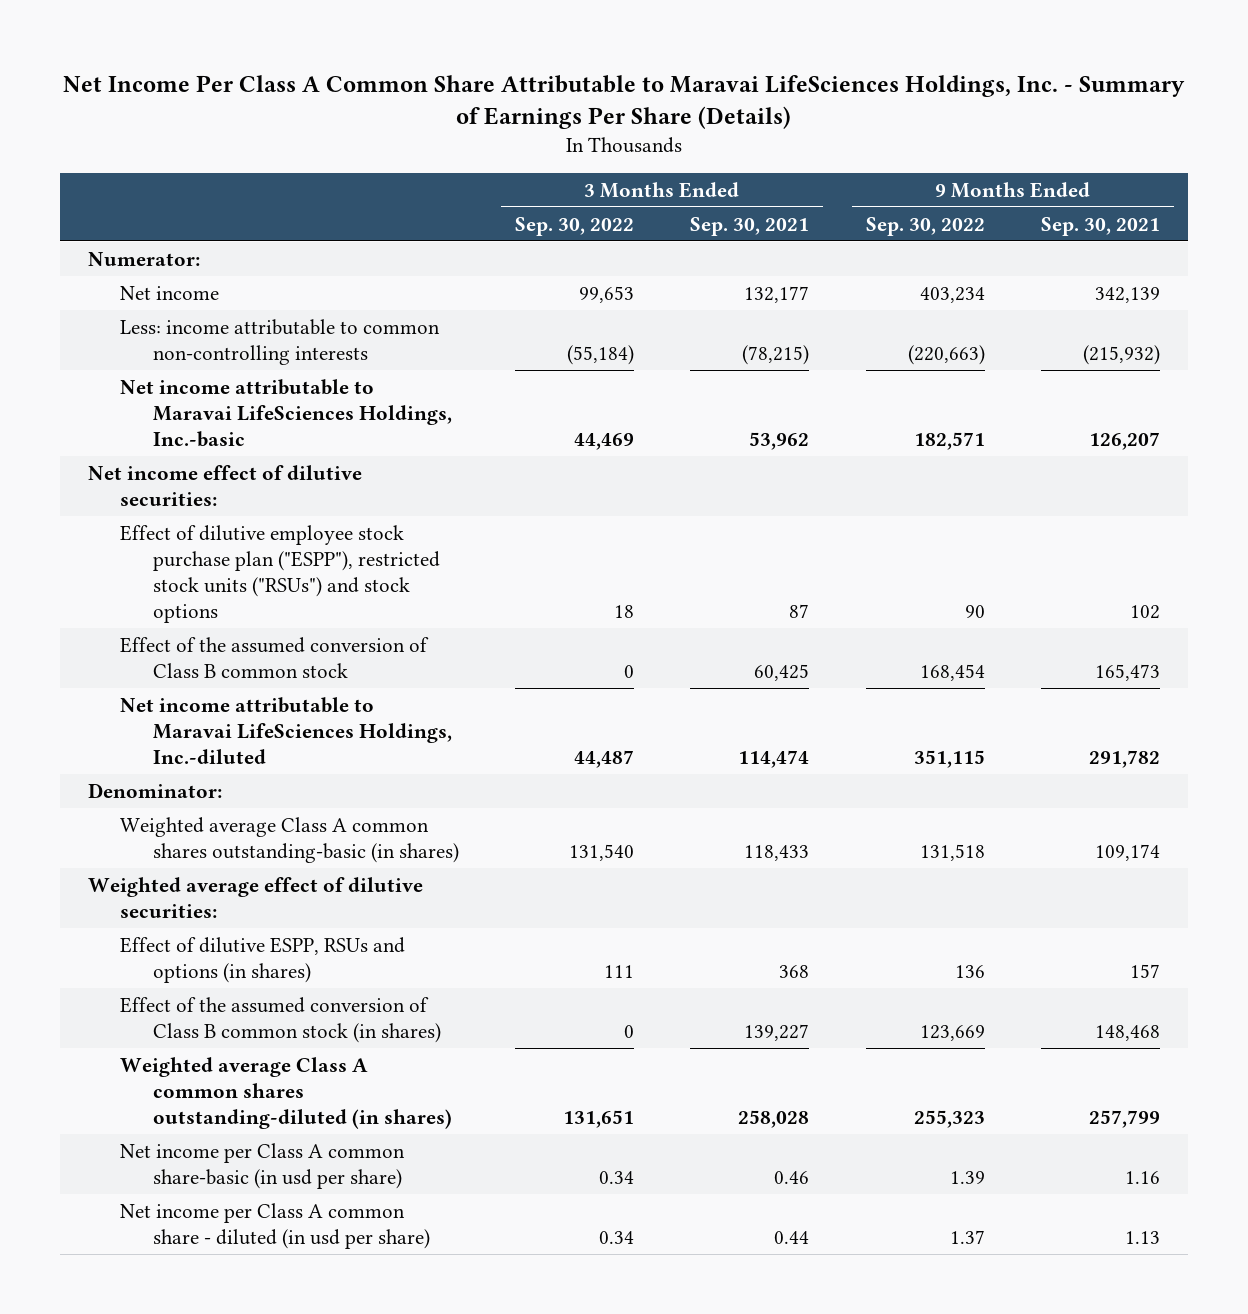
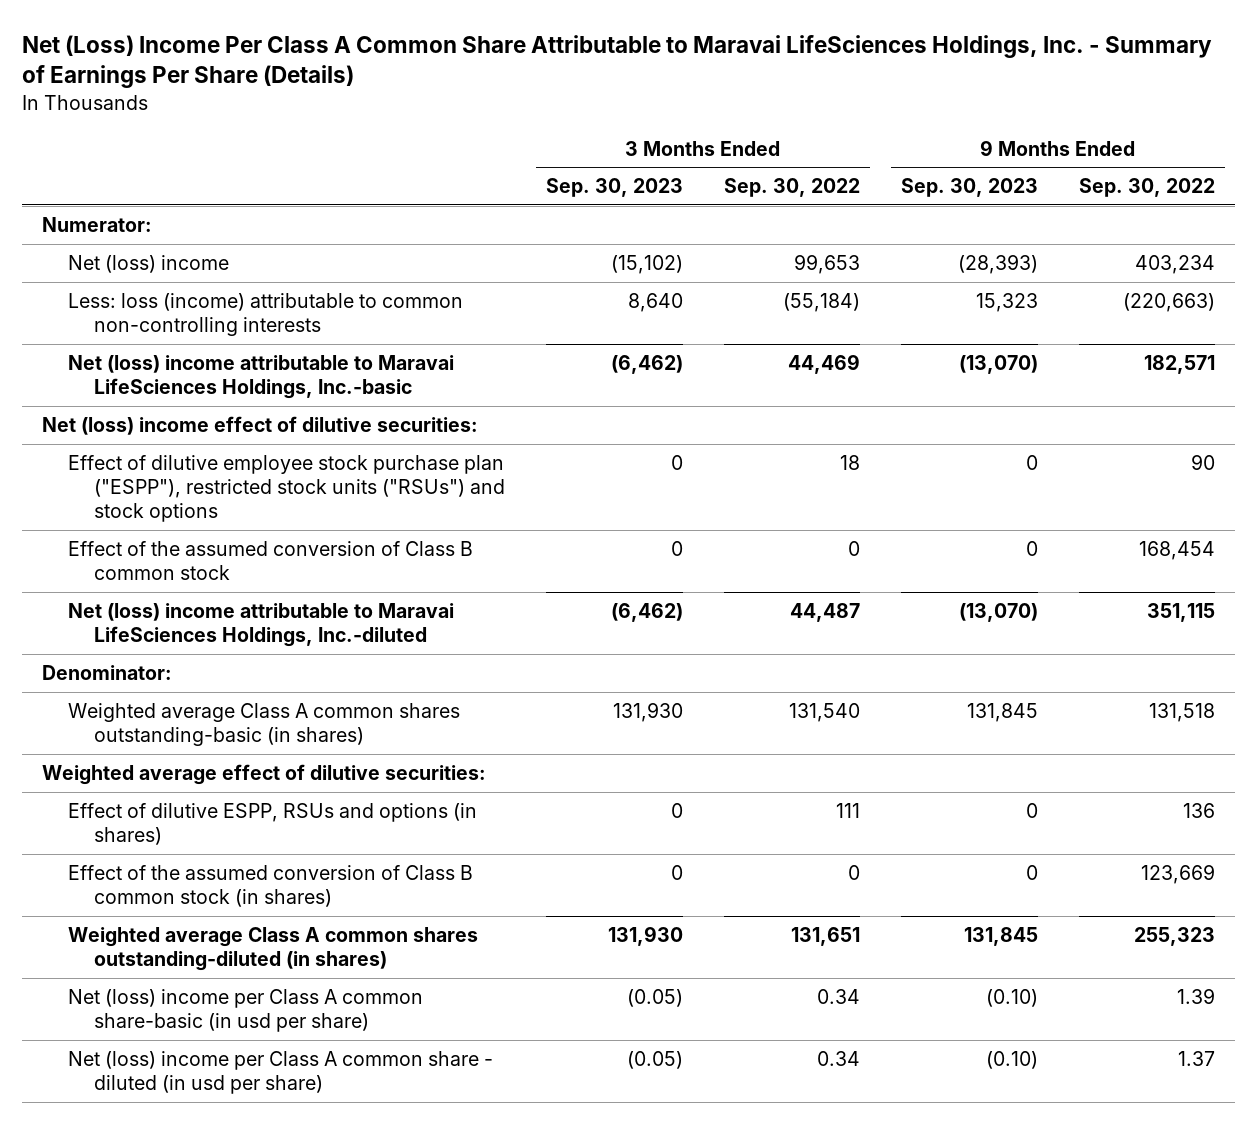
- Net Income Per Class A Common Share Attributable to Maravai LifeSciences Holdings, Inc. - Summary of Earnings Per Share (Details)
+ Net (Loss) Income Per Class A Common Share Attributable to Maravai LifeSciences Holdings, Inc. - Summary of Earnings Per Share (Details)
- | 3 Months Ended Sep. 30, 2022 | 3 Months Ended Sep. 30, 2021 | 9 Months Ended Sep. 30, 2022 | 9 Months Ended Sep. 30, 2021
+ | 3 Months Ended Sep. 30, 2023 | 3 Months Ended Sep. 30, 2022 | 9 Months Ended Sep. 30, 2023 | 9 Months Ended Sep. 30, 2022
- Net income | 99,653 | 132,177 | 403,234 | 342,139
- Less: income attributable to common non-controlling interests | (55,184) | (78,215) | (220,663) | (215,932)
- Net income attributable to Maravai LifeSciences Holdings, Inc.-basic | 44,469 | 53,962 | 182,571 | 126,207
- Net income effect of dilutive securities:
+ Net (loss) income | (15,102) | 99,653 | (28,393) | 403,234
+ Less: loss (income) attributable to common non-controlling interests | 8,640 | (55,184) | 15,323 | (220,663)
+ Net (loss) income attributable to Maravai LifeSciences Holdings, Inc.-basic | (6,462) | 44,469 | (13,070) | 182,571
+ Net (loss) income effect of dilutive securities:
- Net income attributable to Maravai LifeSciences Holdings, Inc.-diluted | 44,487 | 114,474 | 351,115 | 291,782
+ Net (loss) income attributable to Maravai LifeSciences Holdings, Inc.-diluted | (6,462) | 44,487 | (13,070) | 351,115
- Net income per Class A common share-basic (in usd per share) | 0.34 | 0.46 | 1.39 | 1.16
- Net income per Class A common share - diluted (in usd per share) | 0.34 | 0.44 | 1.37 | 1.13
+ Net (loss) income per Class A common share-basic (in usd per share) | (0.05) | 0.34 | (0.10) | 1.39
+ Net (loss) income per Class A common share - diluted (in usd per share) | (0.05) | 0.34 | (0.10) | 1.37

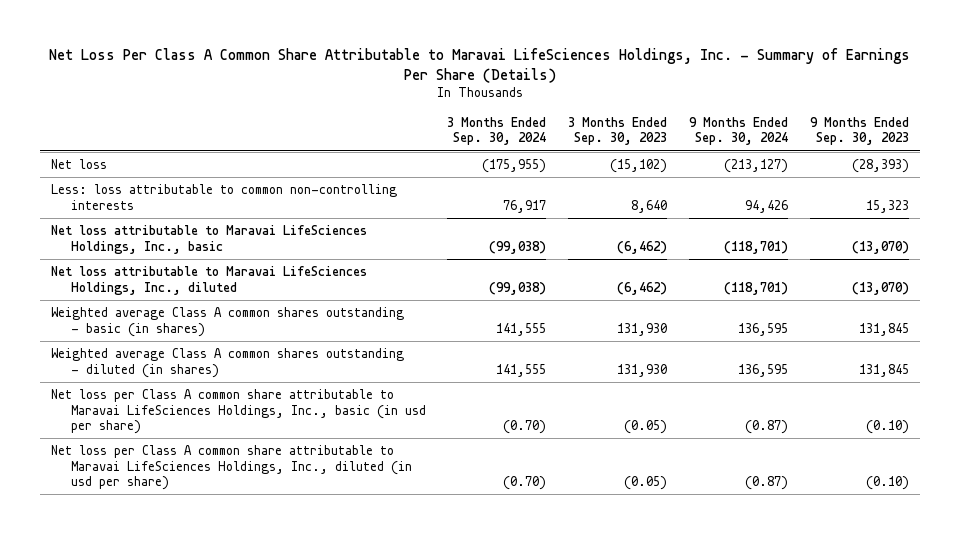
- Net (Loss) Income Per Class A Common Share Attributable to Maravai LifeSciences Holdings, Inc. - Summary of Earnings Per Share (Details)
+ Net Loss Per Class A Common Share Attributable to Maravai LifeSciences Holdings, Inc. - Summary of Earnings Per Share (Details)
- | 3 Months Ended Sep. 30, 2023 | 3 Months Ended Sep. 30, 2022 | 9 Months Ended Sep. 30, 2023 | 9 Months Ended Sep. 30, 2022
+ | 3 Months Ended Sep. 30, 2024 | 3 Months Ended Sep. 30, 2023 | 9 Months Ended Sep. 30, 2024 | 9 Months Ended Sep. 30, 2023
- Numerator:
- Net (loss) income | (15,102) | 99,653 | (28,393) | 403,234
- Less: loss (income) attributable to common non-controlling interests | 8,640 | (55,184) | 15,323 | (220,663)
- Net (loss) income attributable to Maravai LifeSciences Holdings, Inc.-basic | (6,462) | 44,469 | (13,070) | 182,571
- Net (loss) income effect of dilutive securities:
- Effect of dilutive employee stock purchase plan ("ESPP"), restricted stock units ("RSUs") and stock options | 0 | 18 | 0 | 90
- Effect of the assumed conversion of Class B common stock | 0 | 0 | 0 | 168,454
- Net (loss) income attributable to Maravai LifeSciences Holdings, Inc.-diluted | (6,462) | 44,487 | (13,070) | 351,115
- Denominator:
- Weighted average Class A common shares outstanding-basic (in shares) | 131,930 | 131,540 | 131,845 | 131,518
- Weighted average effect of dilutive securities:
- Effect of dilutive ESPP, RSUs and options (in shares) | 0 | 111 | 0 | 136
- Effect of the assumed conversion of Class B common stock (in shares) | 0 | 0 | 0 | 123,669
- Weighted average Class A common shares outstanding-diluted (in shares) | 131,930 | 131,651 | 131,845 | 255,323
- Net (loss) income per Class A common share-basic (in usd per share) | (0.05) | 0.34 | (0.10) | 1.39
- Net (loss) income per Class A common share - diluted (in usd per share) | (0.05) | 0.34 | (0.10) | 1.37
+ Net loss | (175,955) | (15,102) | (213,127) | (28,393)
+ Less: loss attributable to common non-controlling interests | 76,917 | 8,640 | 94,426 | 15,323
+ Net loss attributable to Maravai LifeSciences Holdings, Inc., basic | (99,038) | (6,462) | (118,701) | (13,070)
+ Net loss attributable to Maravai LifeSciences Holdings, Inc., diluted | (99,038) | (6,462) | (118,701) | (13,070)
+ Weighted average Class A common shares outstanding - basic (in shares) | 141,555 | 131,930 | 136,595 | 131,845
+ Weighted average Class A common shares outstanding - diluted (in shares) | 141,555 | 131,930 | 136,595 | 131,845
+ Net loss per Class A common share attributable to Maravai LifeSciences Holdings, Inc., basic (in usd per share) | (0.70) | (0.05) | (0.87) | (0.10)
+ Net loss per Class A common share attributable to Maravai LifeSciences Holdings, Inc., diluted (in usd per share) | (0.70) | (0.05) | (0.87) | (0.10)

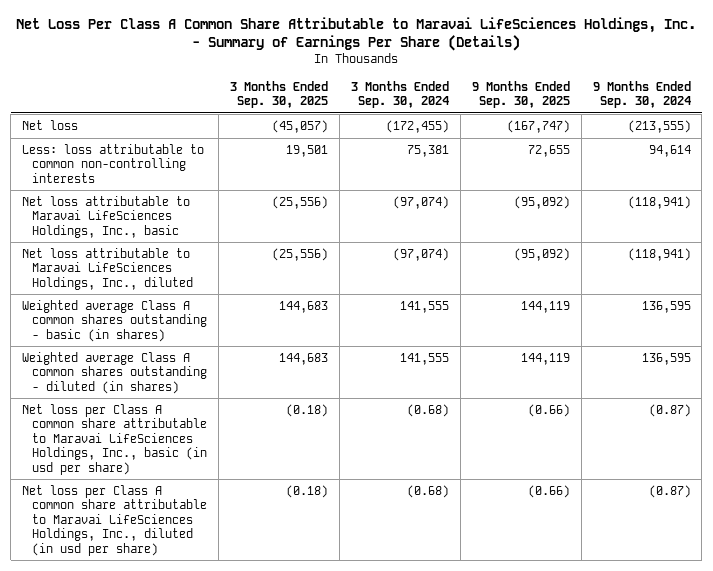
- | 3 Months Ended Sep. 30, 2024 | 3 Months Ended Sep. 30, 2023 | 9 Months Ended Sep. 30, 2024 | 9 Months Ended Sep. 30, 2023
+ | 3 Months Ended Sep. 30, 2025 | 3 Months Ended Sep. 30, 2024 | 9 Months Ended Sep. 30, 2025 | 9 Months Ended Sep. 30, 2024
- Net loss | (175,955) | (15,102) | (213,127) | (28,393)
- Less: loss attributable to common non-controlling interests | 76,917 | 8,640 | 94,426 | 15,323
- Net loss attributable to Maravai LifeSciences Holdings, Inc., basic | (99,038) | (6,462) | (118,701) | (13,070)
- Net loss attributable to Maravai LifeSciences Holdings, Inc., diluted | (99,038) | (6,462) | (118,701) | (13,070)
+ Net loss | (45,057) | (172,455) | (167,747) | (213,555)
+ Less: loss attributable to common non-controlling interests | 19,501 | 75,381 | 72,655 | 94,614
+ Net loss attributable to Maravai LifeSciences Holdings, Inc., basic | (25,556) | (97,074) | (95,092) | (118,941)
+ Net loss attributable to Maravai LifeSciences Holdings, Inc., diluted | (25,556) | (97,074) | (95,092) | (118,941)
- Net loss per Class A common share attributable to Maravai LifeSciences Holdings, Inc., basic (in usd per share) | (0.70) | (0.05) | (0.87) | (0.10)
- Net loss per Class A common share attributable to Maravai LifeSciences Holdings, Inc., diluted (in usd per share) | (0.70) | (0.05) | (0.87) | (0.10)
+ Net loss per Class A common share attributable to Maravai LifeSciences Holdings, Inc., basic (in usd per share) | (0.18) | (0.68) | (0.66) | (0.87)
+ Net loss per Class A common share attributable to Maravai LifeSciences Holdings, Inc., diluted (in usd per share) | (0.18) | (0.68) | (0.66) | (0.87)

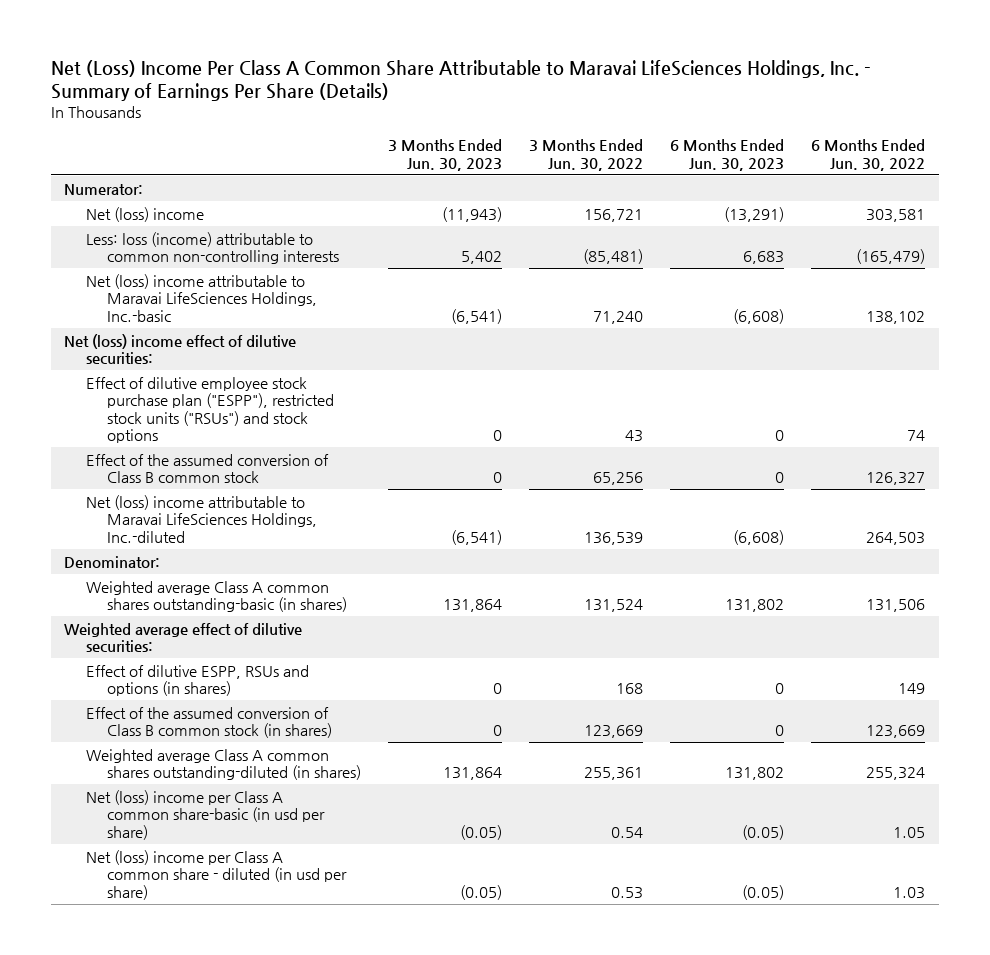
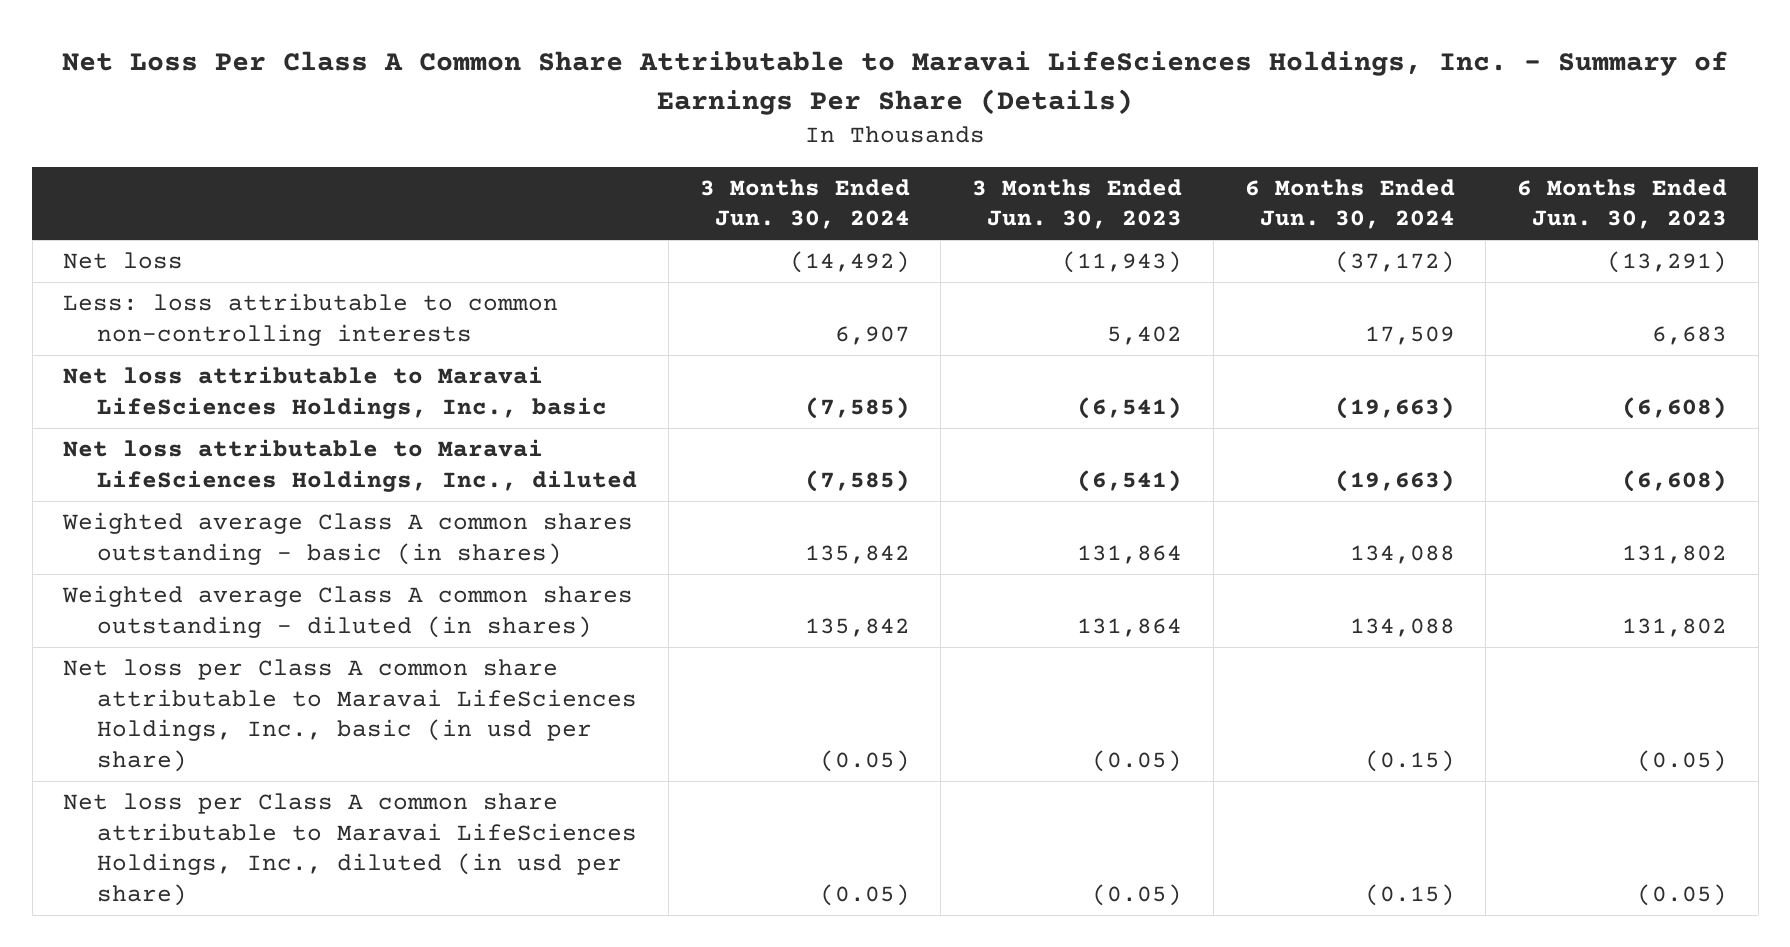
- Net (Loss) Income Per Class A Common Share Attributable to Maravai LifeSciences Holdings, Inc. - Summary of Earnings Per Share (Details)
+ Net Loss Per Class A Common Share Attributable to Maravai LifeSciences Holdings, Inc. - Summary of Earnings Per Share (Details)
- | 3 Months Ended Jun. 30, 2023 | 3 Months Ended Jun. 30, 2022 | 6 Months Ended Jun. 30, 2023 | 6 Months Ended Jun. 30, 2022
+ | 3 Months Ended Jun. 30, 2024 | 3 Months Ended Jun. 30, 2023 | 6 Months Ended Jun. 30, 2024 | 6 Months Ended Jun. 30, 2023
- Numerator:
- Net (loss) income | (11,943) | 156,721 | (13,291) | 303,581
- Less: loss (income) attributable to common non-controlling interests | 5,402 | (85,481) | 6,683 | (165,479)
- Net (loss) income attributable to Maravai LifeSciences Holdings, Inc.-basic | (6,541) | 71,240 | (6,608) | 138,102
- Net (loss) income effect of dilutive securities:
- Effect of dilutive employee stock purchase plan ("ESPP"), restricted stock units ("RSUs") and stock options | 0 | 43 | 0 | 74
- Effect of the assumed conversion of Class B common stock | 0 | 65,256 | 0 | 126,327
- Net (loss) income attributable to Maravai LifeSciences Holdings, Inc.-diluted | (6,541) | 136,539 | (6,608) | 264,503
- Denominator:
- Weighted average Class A common shares outstanding-basic (in shares) | 131,864 | 131,524 | 131,802 | 131,506
- Weighted average effect of dilutive securities:
- Effect of dilutive ESPP, RSUs and options (in shares) | 0 | 168 | 0 | 149
- Effect of the assumed conversion of Class B common stock (in shares) | 0 | 123,669 | 0 | 123,669
- Weighted average Class A common shares outstanding-diluted (in shares) | 131,864 | 255,361 | 131,802 | 255,324
- Net (loss) income per Class A common share-basic (in usd per share) | (0.05) | 0.54 | (0.05) | 1.05
- Net (loss) income per Class A common share - diluted (in usd per share) | (0.05) | 0.53 | (0.05) | 1.03
+ Net loss | (14,492) | (11,943) | (37,172) | (13,291)
+ Less: loss attributable to common non-controlling interests | 6,907 | 5,402 | 17,509 | 6,683
+ Net loss attributable to Maravai LifeSciences Holdings, Inc., basic | (7,585) | (6,541) | (19,663) | (6,608)
+ Net loss attributable to Maravai LifeSciences Holdings, Inc., diluted | (7,585) | (6,541) | (19,663) | (6,608)
+ Weighted average Class A common shares outstanding - basic (in shares) | 135,842 | 131,864 | 134,088 | 131,802
+ Weighted average Class A common shares outstanding - diluted (in shares) | 135,842 | 131,864 | 134,088 | 131,802
+ Net loss per Class A common share attributable to Maravai LifeSciences Holdings, Inc., basic (in usd per share) | (0.05) | (0.05) | (0.15) | (0.05)
+ Net loss per Class A common share attributable to Maravai LifeSciences Holdings, Inc., diluted (in usd per share) | (0.05) | (0.05) | (0.15) | (0.05)

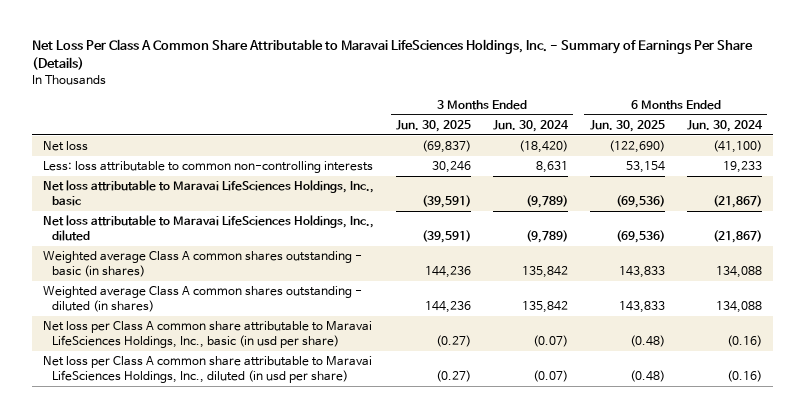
- | 3 Months Ended Jun. 30, 2024 | 3 Months Ended Jun. 30, 2023 | 6 Months Ended Jun. 30, 2024 | 6 Months Ended Jun. 30, 2023
+ | 3 Months Ended Jun. 30, 2025 | 3 Months Ended Jun. 30, 2024 | 6 Months Ended Jun. 30, 2025 | 6 Months Ended Jun. 30, 2024
- Net loss | (14,492) | (11,943) | (37,172) | (13,291)
- Less: loss attributable to common non-controlling interests | 6,907 | 5,402 | 17,509 | 6,683
- Net loss attributable to Maravai LifeSciences Holdings, Inc., basic | (7,585) | (6,541) | (19,663) | (6,608)
- Net loss attributable to Maravai LifeSciences Holdings, Inc., diluted | (7,585) | (6,541) | (19,663) | (6,608)
+ Net loss | (69,837) | (18,420) | (122,690) | (41,100)
+ Less: loss attributable to common non-controlling interests | 30,246 | 8,631 | 53,154 | 19,233
+ Net loss attributable to Maravai LifeSciences Holdings, Inc., basic | (39,591) | (9,789) | (69,536) | (21,867)
+ Net loss attributable to Maravai LifeSciences Holdings, Inc., diluted | (39,591) | (9,789) | (69,536) | (21,867)
- Net loss per Class A common share attributable to Maravai LifeSciences Holdings, Inc., basic (in usd per share) | (0.05) | (0.05) | (0.15) | (0.05)
- Net loss per Class A common share attributable to Maravai LifeSciences Holdings, Inc., diluted (in usd per share) | (0.05) | (0.05) | (0.15) | (0.05)
+ Net loss per Class A common share attributable to Maravai LifeSciences Holdings, Inc., basic (in usd per share) | (0.27) | (0.07) | (0.48) | (0.16)
+ Net loss per Class A common share attributable to Maravai LifeSciences Holdings, Inc., diluted (in usd per share) | (0.27) | (0.07) | (0.48) | (0.16)

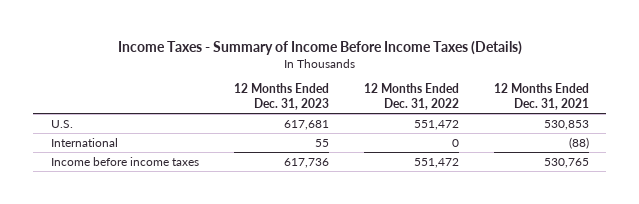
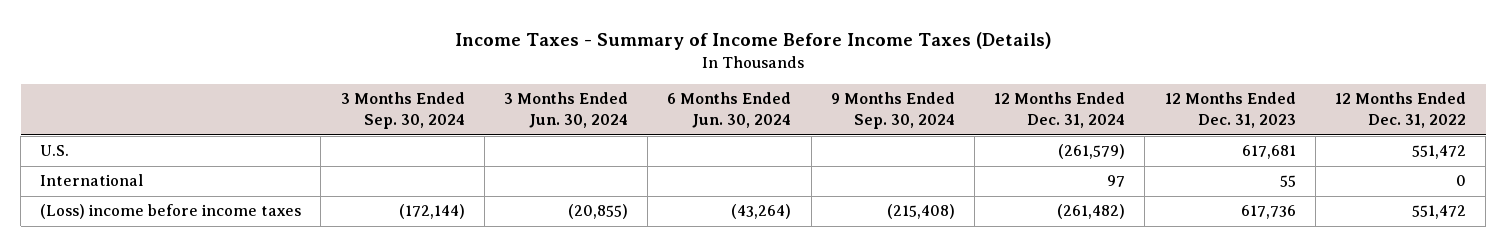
- | 12 Months Ended Dec. 31, 2023 | 12 Months Ended Dec. 31, 2022 | 12 Months Ended Dec. 31, 2021
+ | 3 Months Ended Sep. 30, 2024 | 3 Months Ended Jun. 30, 2024 | 6 Months Ended Jun. 30, 2024 | 9 Months Ended Sep. 30, 2024 | 12 Months Ended Dec. 31, 2024 | 12 Months Ended Dec. 31, 2023 | 12 Months Ended Dec. 31, 2022
- Income before income taxes | 617,736 | 551,472 | 530,765
+ (Loss) income before income taxes | (172,144) | (20,855) | (43,264) | (215,408) | (261,482) | 617,736 | 551,472

